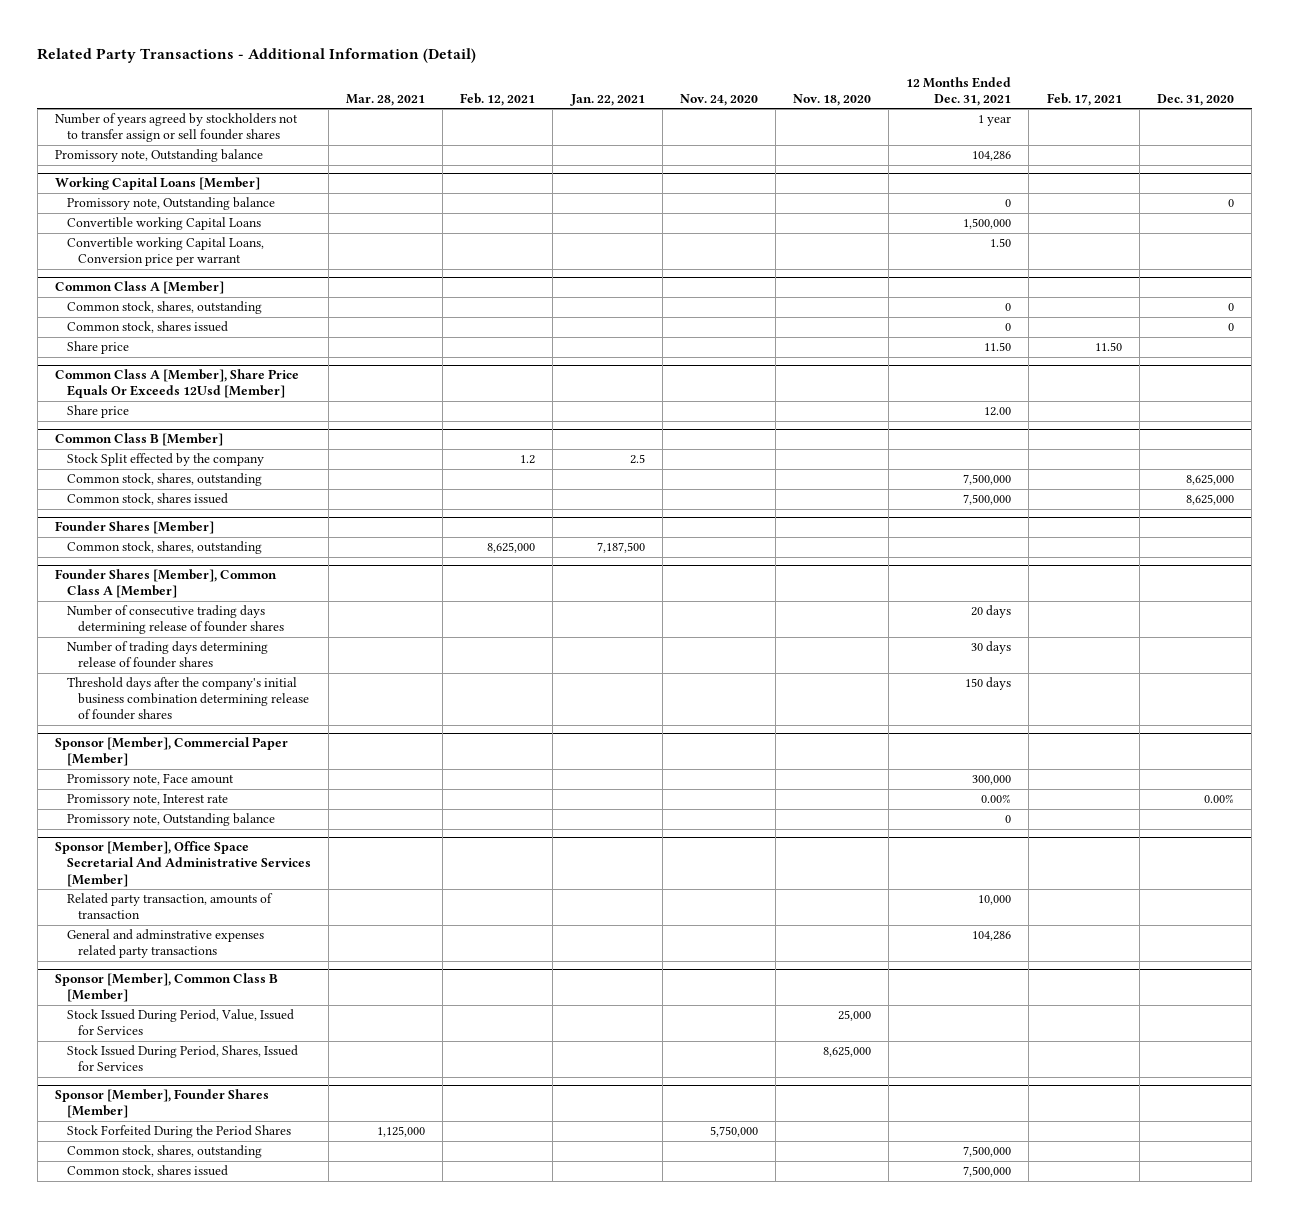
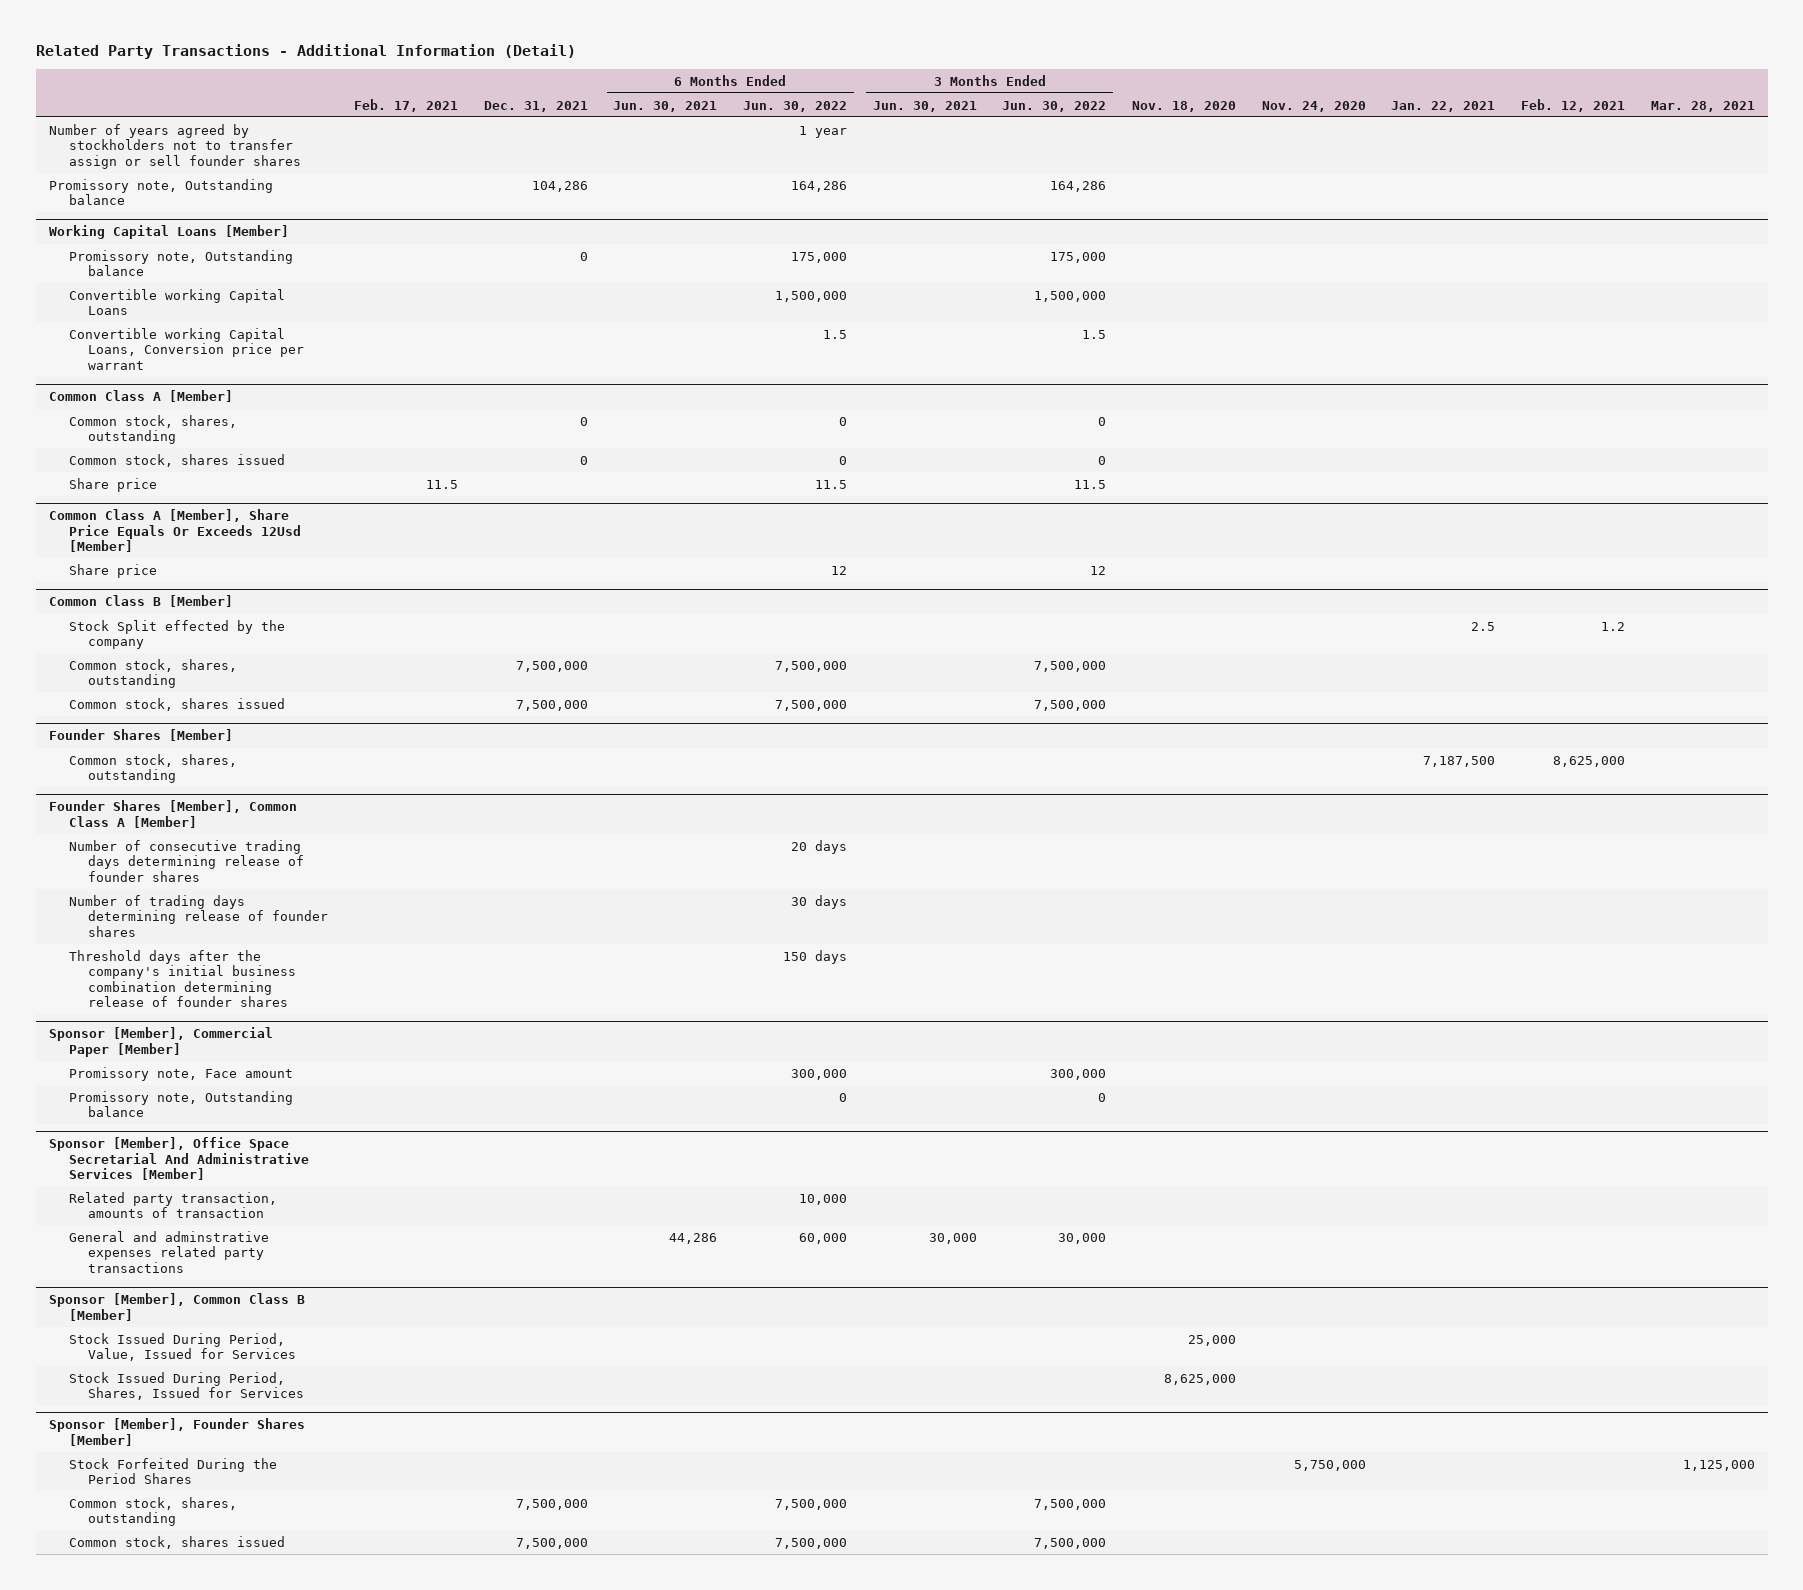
- | Mar. 28, 2021 | Feb. 12, 2021 | Jan. 22, 2021 | Nov. 24, 2020 | Nov. 18, 2020 | 12 Months Ended Dec. 31, 2021 | Feb. 17, 2021 | Dec. 31, 2020
+ | Feb. 17, 2021 | Dec. 31, 2021 | 6 Months Ended Jun. 30, 2021 | 6 Months Ended Jun. 30, 2022 | 3 Months Ended Jun. 30, 2021 | 3 Months Ended Jun. 30, 2022 | Nov. 18, 2020 | Nov. 24, 2020 | Jan. 22, 2021 | Feb. 12, 2021 | Mar. 28, 2021
@ Common Class A [Member]
- Share price | | | | | | 11.50 | 11.50 |
+ Share price | 11.5 | | | 11.5 | | 11.5 | | | | |
@ Sponsor [Member], Commercial Paper [Member]
- Promissory note, Interest rate | | | | | | 0.00% | | 0.00%

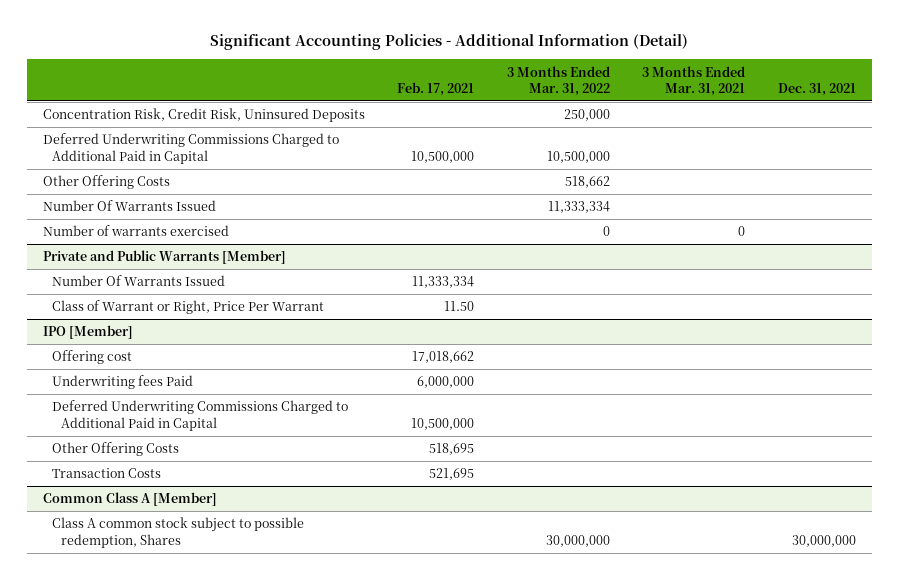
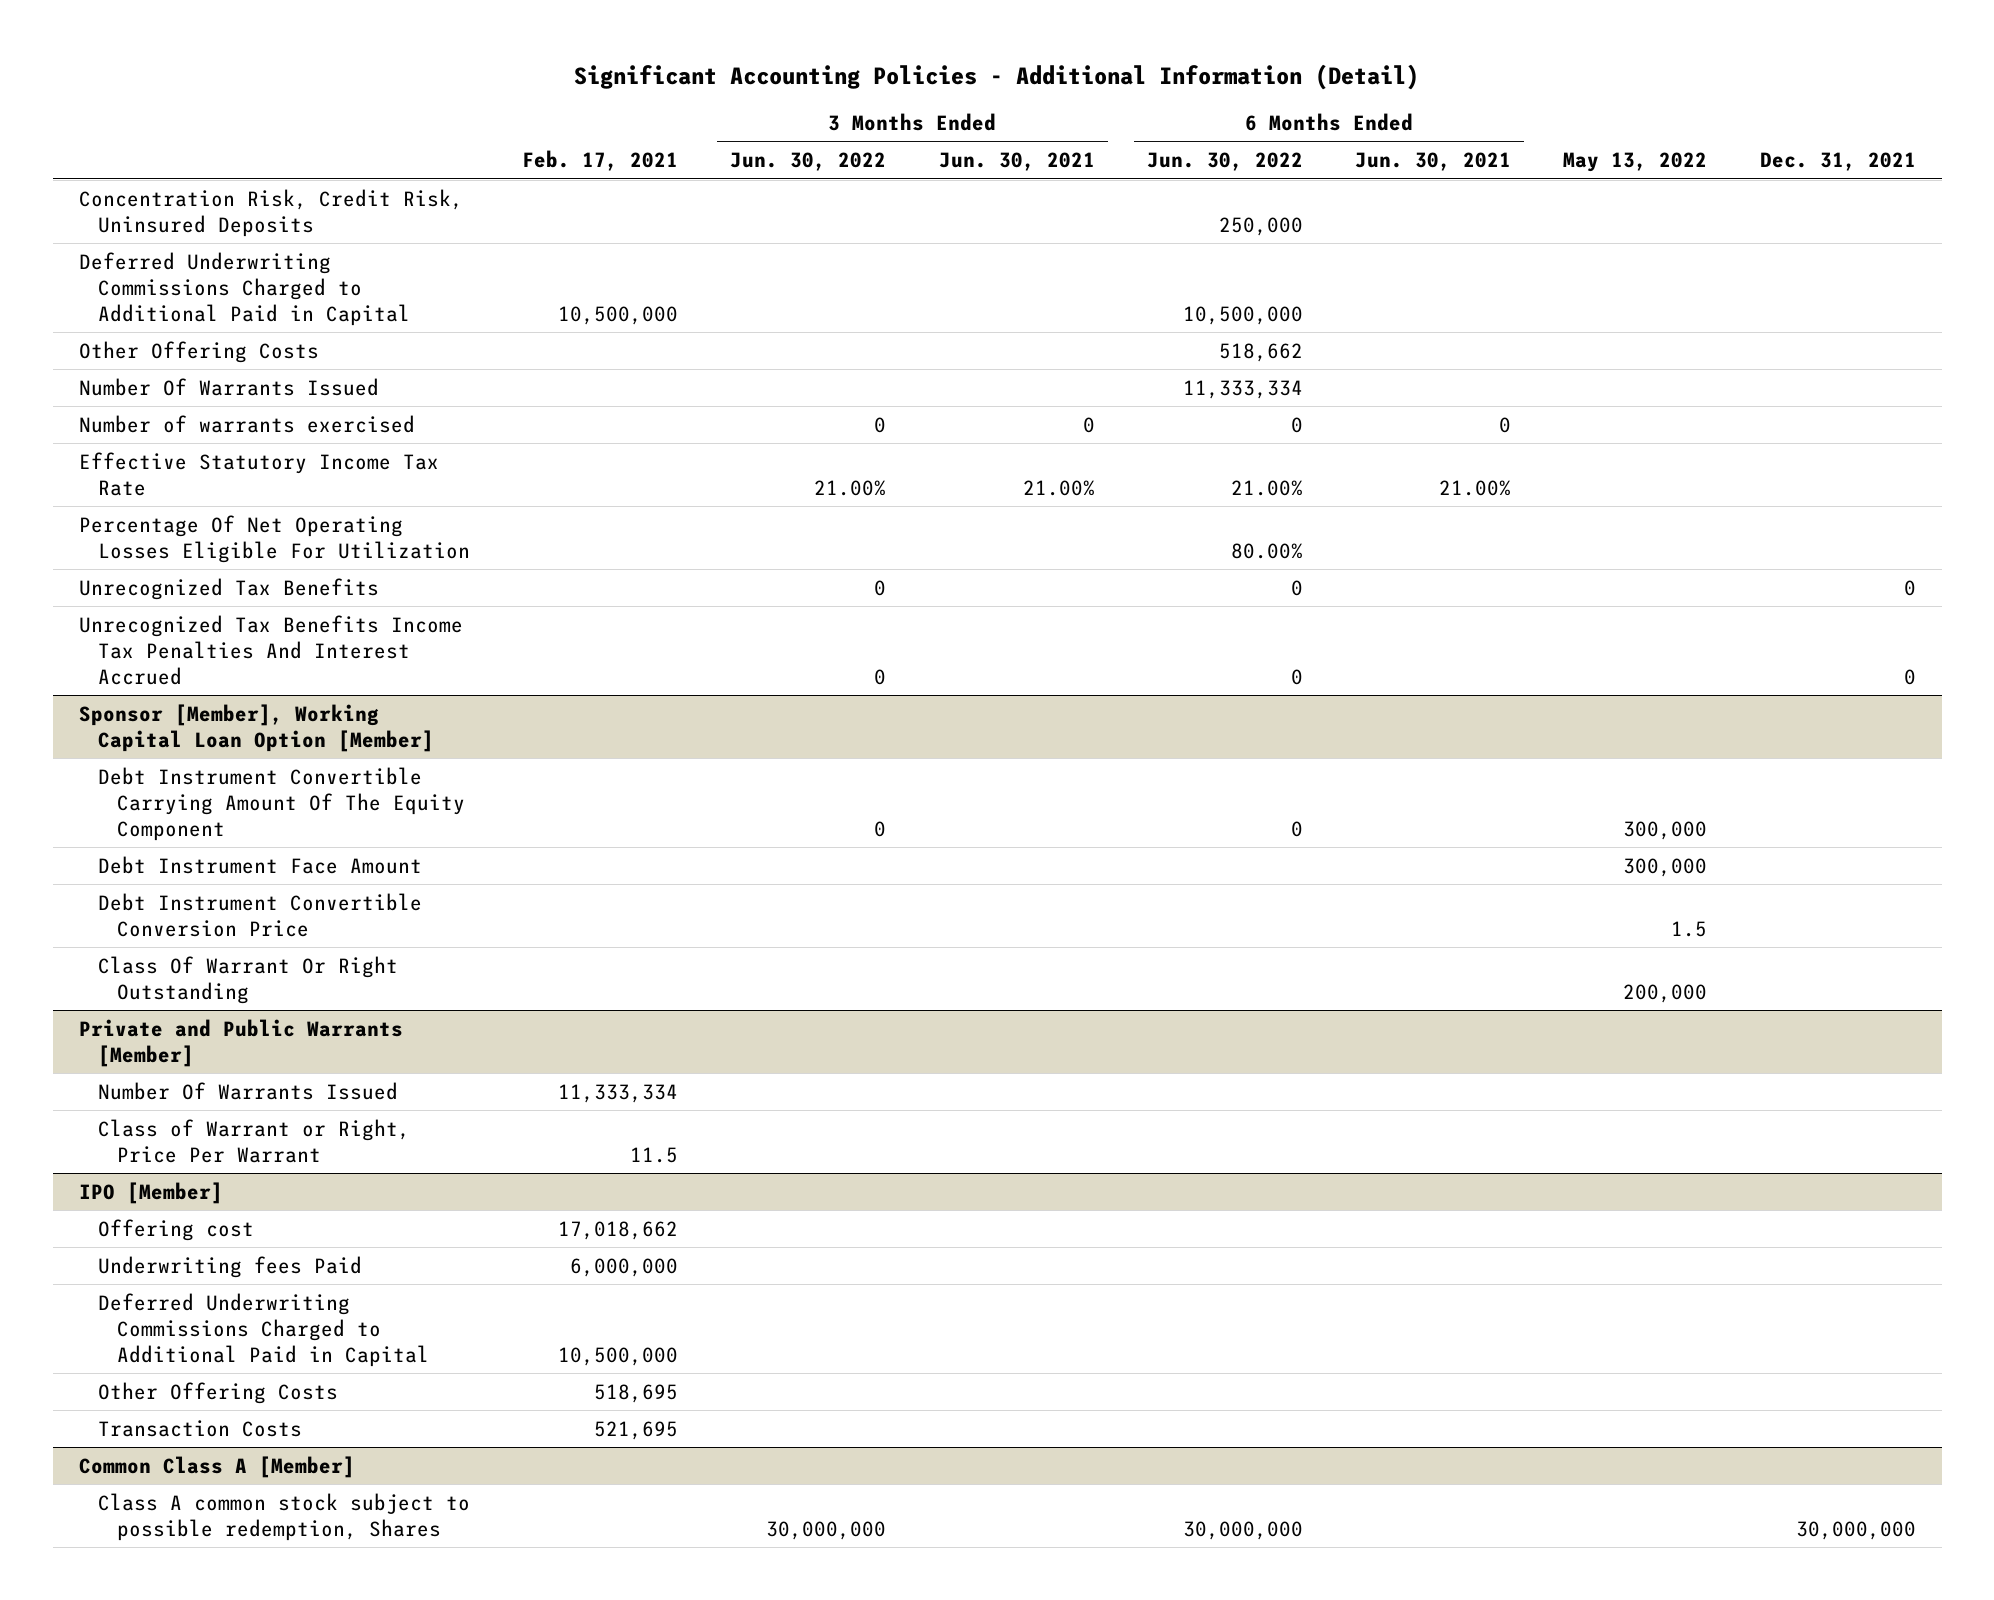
- | Feb. 17, 2021 | 3 Months Ended Mar. 31, 2022 | 3 Months Ended Mar. 31, 2021 | Dec. 31, 2021
+ | Feb. 17, 2021 | 3 Months Ended Jun. 30, 2022 | 3 Months Ended Jun. 30, 2021 | 6 Months Ended Jun. 30, 2022 | 6 Months Ended Jun. 30, 2021 | May 13, 2022 | Dec. 31, 2021
+ Effective Statutory Income Tax Rate | | 21.00% | 21.00% | 21.00% | 21.00% | |
+ Percentage Of Net Operating Losses Eligible For Utilization | | | | 80.00% | | |
+ Unrecognized Tax Benefits | | 0 | | 0 | | | 0
+ Unrecognized Tax Benefits Income Tax Penalties And Interest Accrued | | 0 | | 0 | | | 0
+ Sponsor [Member], Working Capital Loan Option [Member]
+ Debt Instrument Convertible Carrying Amount Of The Equity Component | | 0 | | 0 | | 300,000 |
+ Debt Instrument Face Amount | | | | | | 300,000 |
+ Debt Instrument Convertible Conversion Price | | | | | | 1.5 |
+ Class Of Warrant Or Right Outstanding | | | | | | 200,000 |
@ Private and Public Warrants [Member]
- Class of Warrant or Right, Price Per Warrant | 11.50 | | |
+ Class of Warrant or Right, Price Per Warrant | 11.5 | | | | | |

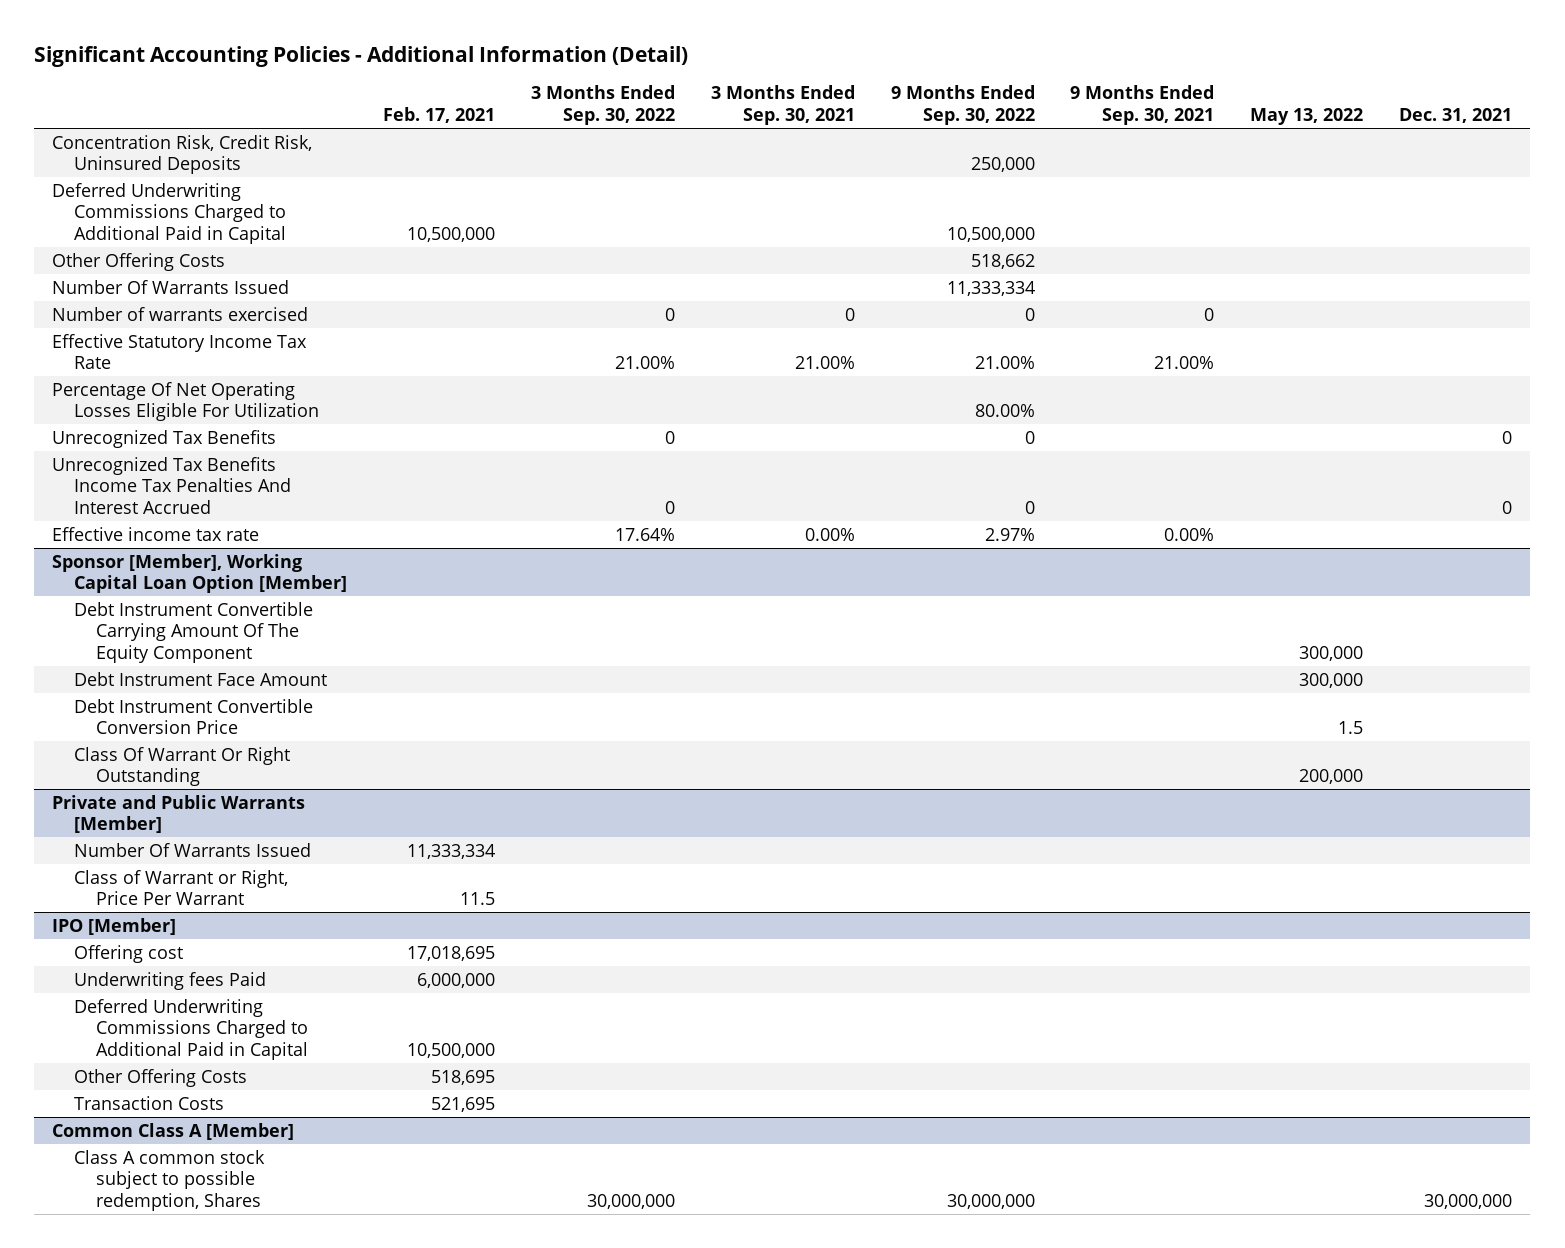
- | Feb. 17, 2021 | 3 Months Ended Jun. 30, 2022 | 3 Months Ended Jun. 30, 2021 | 6 Months Ended Jun. 30, 2022 | 6 Months Ended Jun. 30, 2021 | May 13, 2022 | Dec. 31, 2021
+ | Feb. 17, 2021 | 3 Months Ended Sep. 30, 2022 | 3 Months Ended Sep. 30, 2021 | 9 Months Ended Sep. 30, 2022 | 9 Months Ended Sep. 30, 2021 | May 13, 2022 | Dec. 31, 2021
+ Effective income tax rate | | 17.64% | 0.00% | 2.97% | 0.00% | |
@ IPO [Member]
- Offering cost | 17,018,662 | | | | | |
+ Offering cost | 17,018,695 | | | | | |

